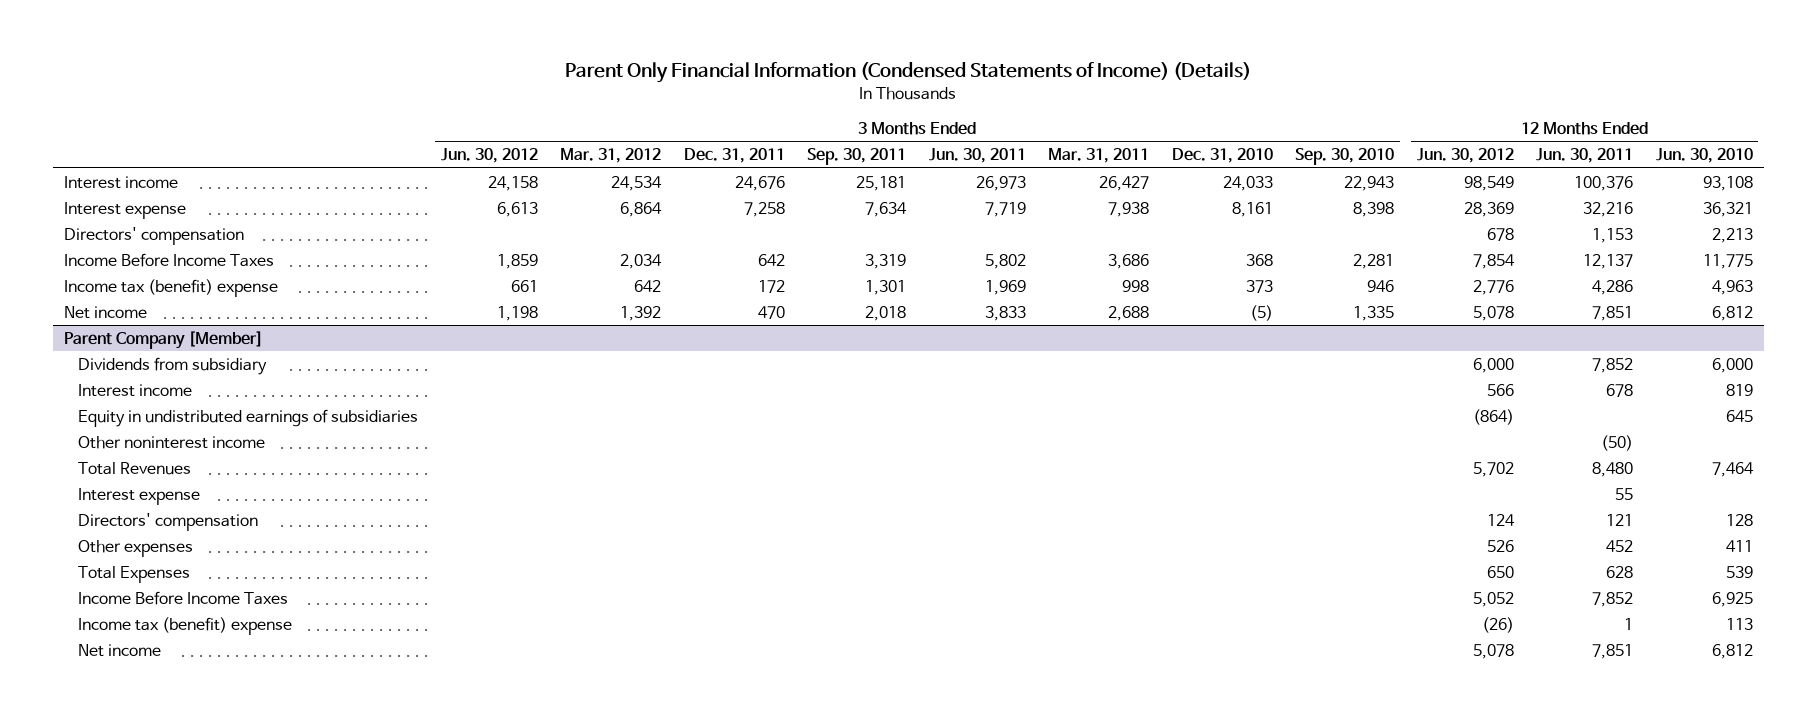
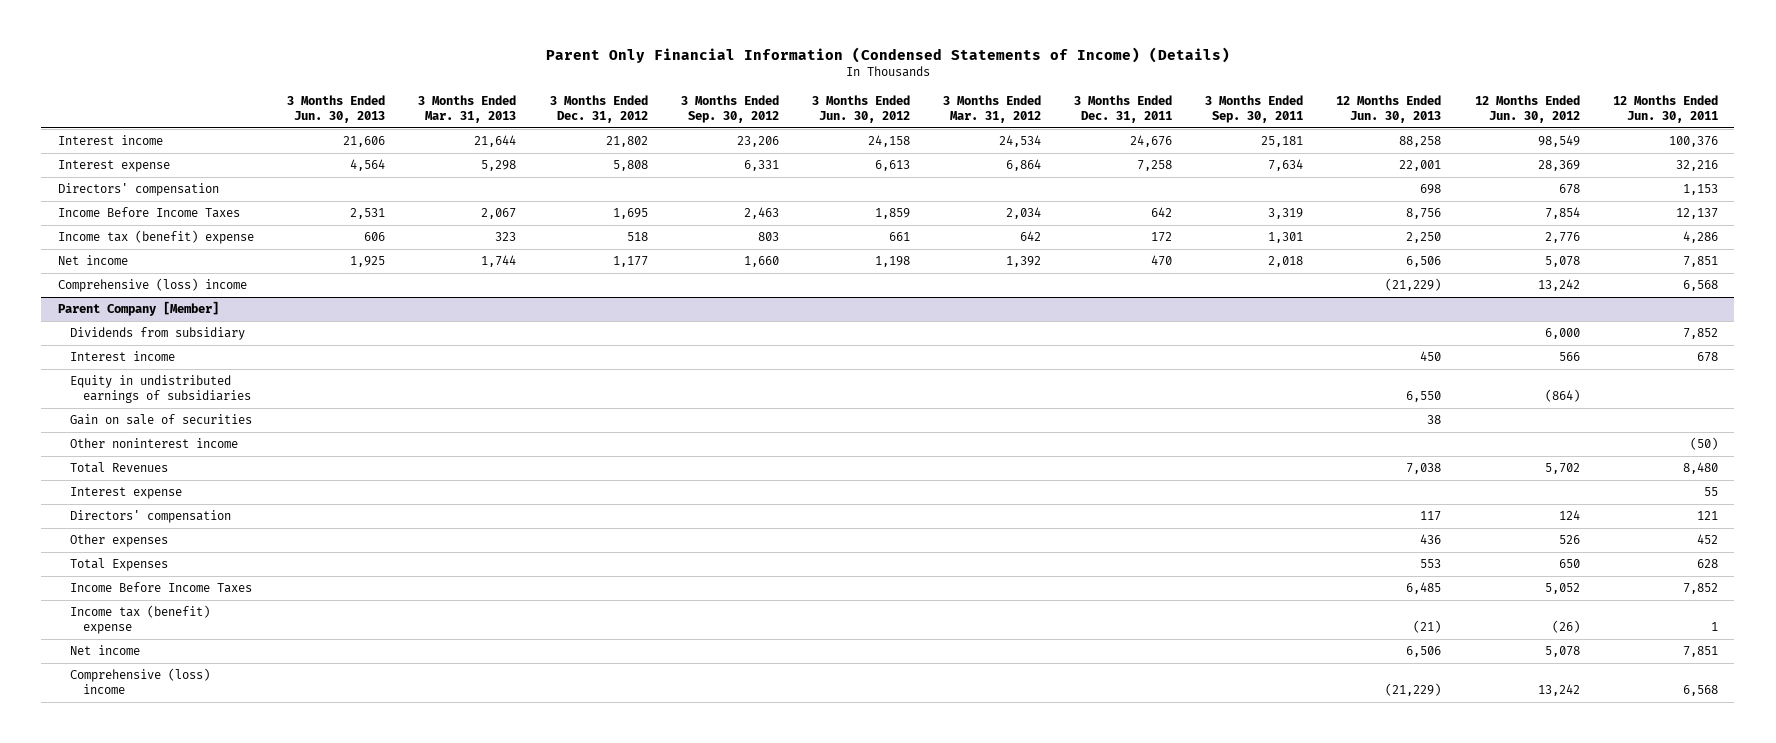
- | 3 Months Ended Jun. 30, 2012 | 3 Months Ended Mar. 31, 2012 | 3 Months Ended Dec. 31, 2011 | 3 Months Ended Sep. 30, 2011 | 3 Months Ended Jun. 30, 2011 | 3 Months Ended Mar. 31, 2011 | 3 Months Ended Dec. 31, 2010 | 3 Months Ended Sep. 30, 2010 | 12 Months Ended Jun. 30, 2012 | 12 Months Ended Jun. 30, 2011 | 12 Months Ended Jun. 30, 2010
+ | 3 Months Ended Jun. 30, 2013 | 3 Months Ended Mar. 31, 2013 | 3 Months Ended Dec. 31, 2012 | 3 Months Ended Sep. 30, 2012 | 3 Months Ended Jun. 30, 2012 | 3 Months Ended Mar. 31, 2012 | 3 Months Ended Dec. 31, 2011 | 3 Months Ended Sep. 30, 2011 | 12 Months Ended Jun. 30, 2013 | 12 Months Ended Jun. 30, 2012 | 12 Months Ended Jun. 30, 2011
+ Comprehensive (loss) income | | | | | | | | | (21,229) | 13,242 | 6,568
@ Parent Company [Member]
+ Gain on sale of securities | | | | | | | | | 38 | |
+ Comprehensive (loss) income | | | | | | | | | (21,229) | 13,242 | 6,568

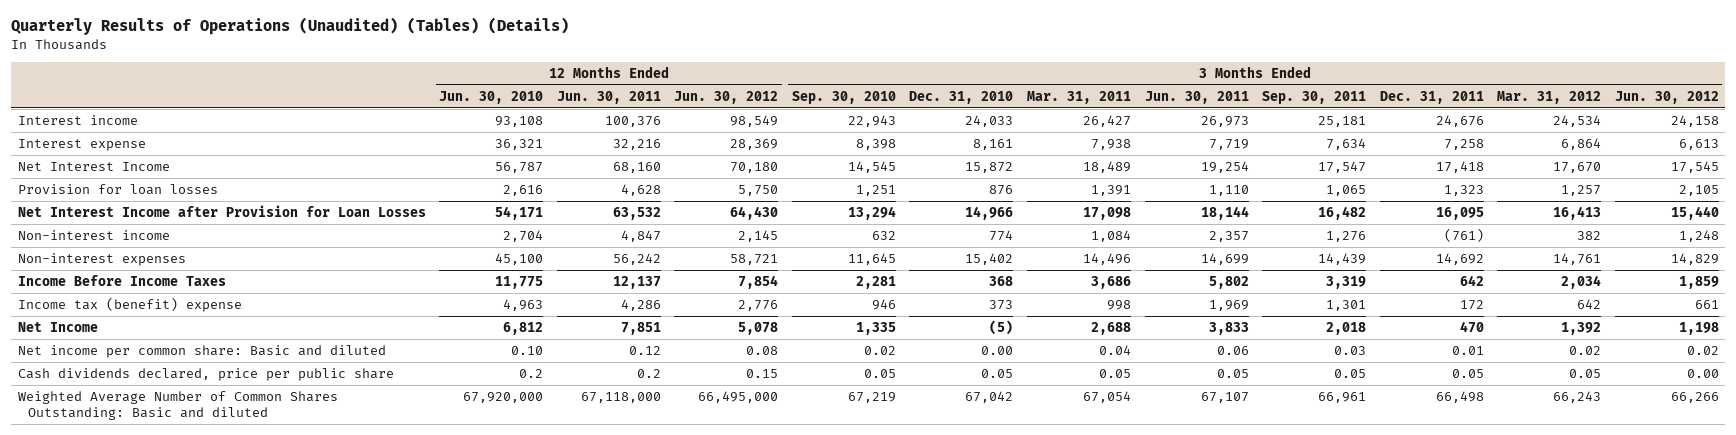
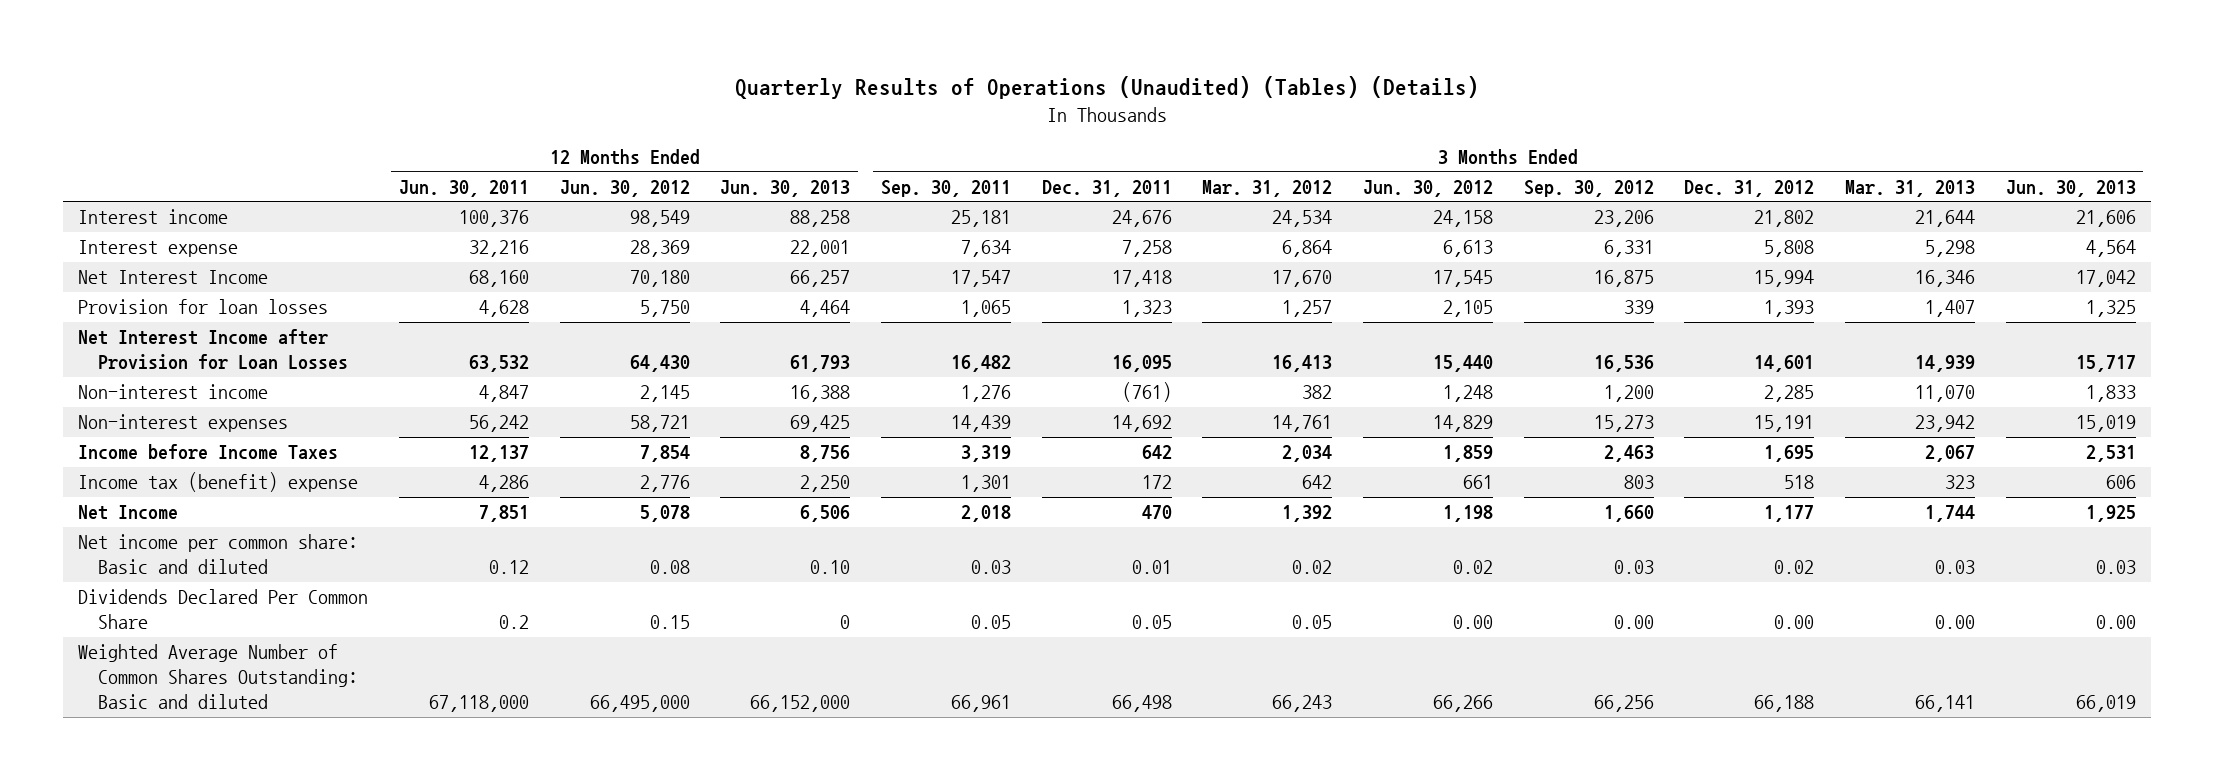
- | 12 Months Ended Jun. 30, 2010 | 12 Months Ended Jun. 30, 2011 | 12 Months Ended Jun. 30, 2012 | 3 Months Ended Sep. 30, 2010 | 3 Months Ended Dec. 31, 2010 | 3 Months Ended Mar. 31, 2011 | 3 Months Ended Jun. 30, 2011 | 3 Months Ended Sep. 30, 2011 | 3 Months Ended Dec. 31, 2011 | 3 Months Ended Mar. 31, 2012 | 3 Months Ended Jun. 30, 2012
+ | 12 Months Ended Jun. 30, 2011 | 12 Months Ended Jun. 30, 2012 | 12 Months Ended Jun. 30, 2013 | 3 Months Ended Sep. 30, 2011 | 3 Months Ended Dec. 31, 2011 | 3 Months Ended Mar. 31, 2012 | 3 Months Ended Jun. 30, 2012 | 3 Months Ended Sep. 30, 2012 | 3 Months Ended Dec. 31, 2012 | 3 Months Ended Mar. 31, 2013 | 3 Months Ended Jun. 30, 2013
- Income Before Income Taxes | 11,775 | 12,137 | 7,854 | 2,281 | 368 | 3,686 | 5,802 | 3,319 | 642 | 2,034 | 1,859
+ Income before Income Taxes | 12,137 | 7,854 | 8,756 | 3,319 | 642 | 2,034 | 1,859 | 2,463 | 1,695 | 2,067 | 2,531
- Cash dividends declared, price per public share | 0.2 | 0.2 | 0.15 | 0.05 | 0.05 | 0.05 | 0.05 | 0.05 | 0.05 | 0.05 | 0.00
+ Dividends Declared Per Common Share | 0.2 | 0.15 | 0 | 0.05 | 0.05 | 0.05 | 0.00 | 0.00 | 0.00 | 0.00 | 0.00

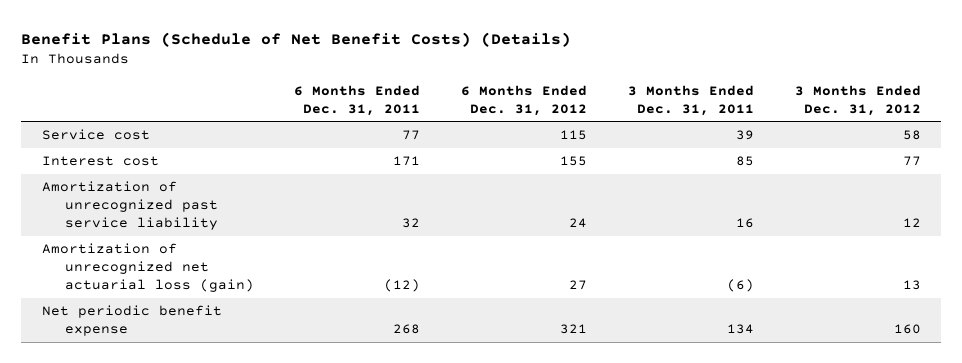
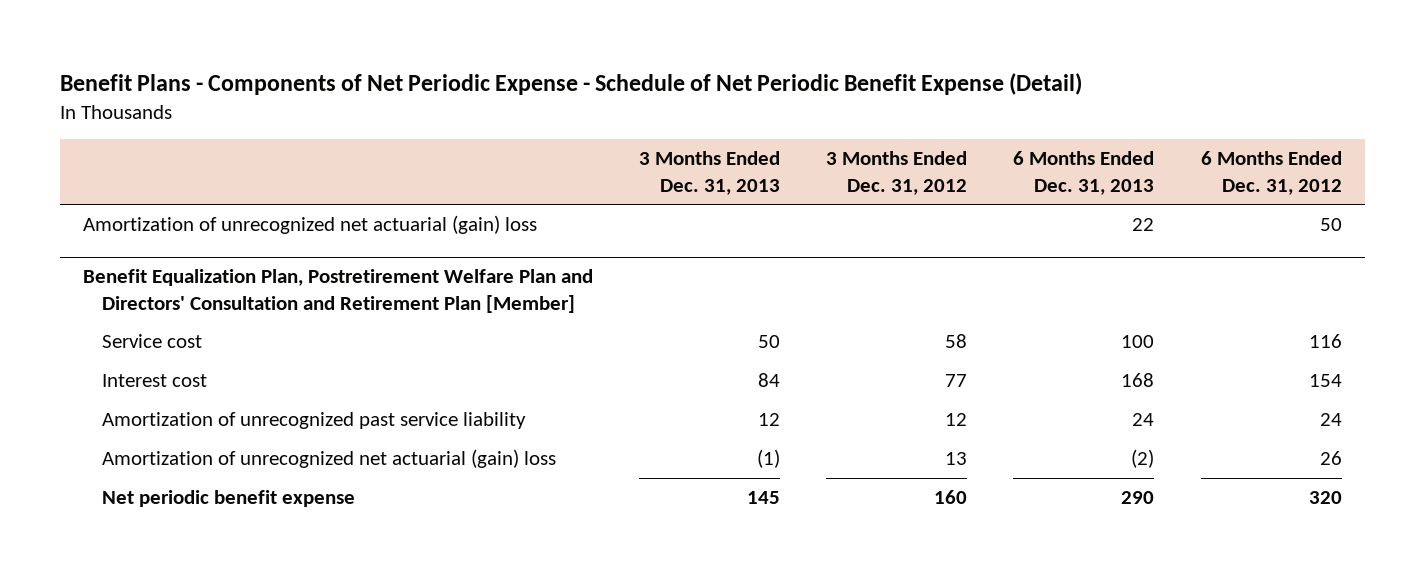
- Benefit Plans (Schedule of Net Benefit Costs) (Details)
+ Benefit Plans - Components of Net Periodic Expense - Schedule of Net Periodic Benefit Expense (Detail)
- | 6 Months Ended Dec. 31, 2011 | 6 Months Ended Dec. 31, 2012 | 3 Months Ended Dec. 31, 2011 | 3 Months Ended Dec. 31, 2012
+ | 3 Months Ended Dec. 31, 2013 | 3 Months Ended Dec. 31, 2012 | 6 Months Ended Dec. 31, 2013 | 6 Months Ended Dec. 31, 2012
- Service cost | 77 | 115 | 39 | 58
- Interest cost | 171 | 155 | 85 | 77
+ Amortization of unrecognized net actuarial (gain) loss | | | 22 | 50
+ Benefit Equalization Plan, Postretirement Welfare Plan and Directors' Consultation and Retirement Plan [Member]
+ Service cost | 50 | 58 | 100 | 116
+ Interest cost | 84 | 77 | 168 | 154
- Amortization of unrecognized net actuarial loss (gain) | (12) | 27 | (6) | 13
- Net periodic benefit expense | 268 | 321 | 134 | 160
+ Amortization of unrecognized net actuarial (gain) loss | (1) | 13 | (2) | 26
+ Net periodic benefit expense | 145 | 160 | 290 | 320

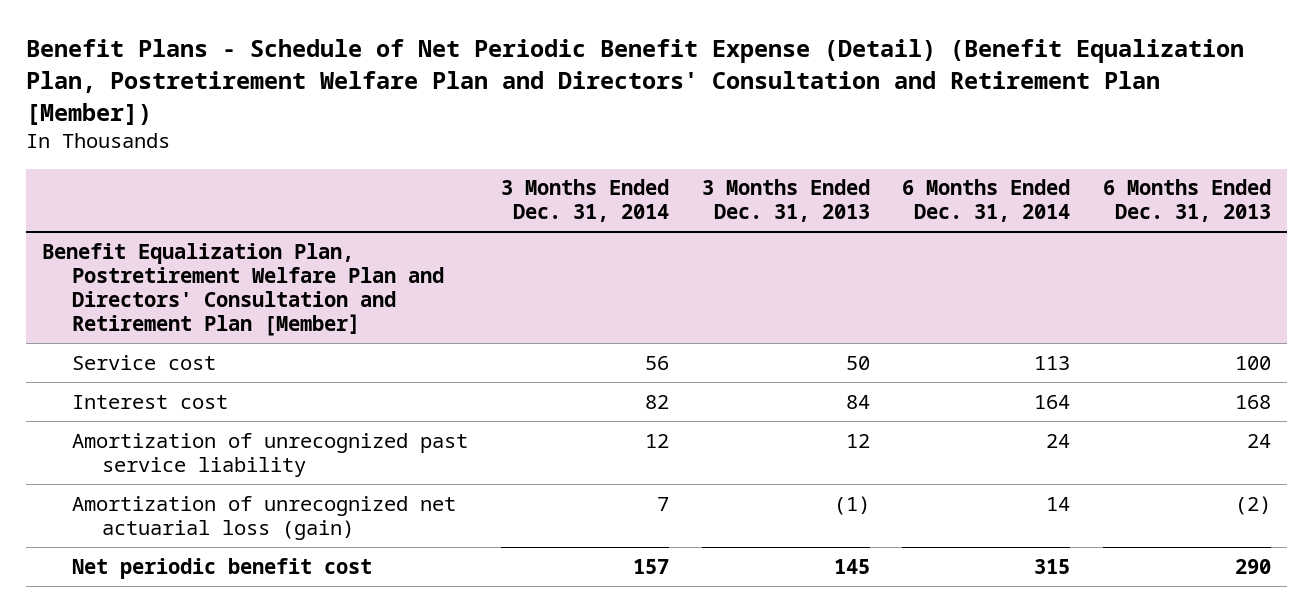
- Benefit Plans - Components of Net Periodic Expense - Schedule of Net Periodic Benefit Expense (Detail)
+ Benefit Plans - Schedule of Net Periodic Benefit Expense (Detail) (Benefit Equalization Plan, Postretirement Welfare Plan and Directors' Consultation and Retirement Plan [Member])
- | 3 Months Ended Dec. 31, 2013 | 3 Months Ended Dec. 31, 2012 | 6 Months Ended Dec. 31, 2013 | 6 Months Ended Dec. 31, 2012
+ | 3 Months Ended Dec. 31, 2014 | 3 Months Ended Dec. 31, 2013 | 6 Months Ended Dec. 31, 2014 | 6 Months Ended Dec. 31, 2013
- Amortization of unrecognized net actuarial (gain) loss | | | 22 | 50
@ Benefit Equalization Plan, Postretirement Welfare Plan and Directors' Consultation and Retirement Plan [Member]
- Amortization of unrecognized net actuarial (gain) loss | (1) | 13 | (2) | 26
- Net periodic benefit expense | 145 | 160 | 290 | 320
+ Amortization of unrecognized net actuarial loss (gain) | 7 | (1) | 14 | (2)
+ Net periodic benefit cost | 157 | 145 | 315 | 290

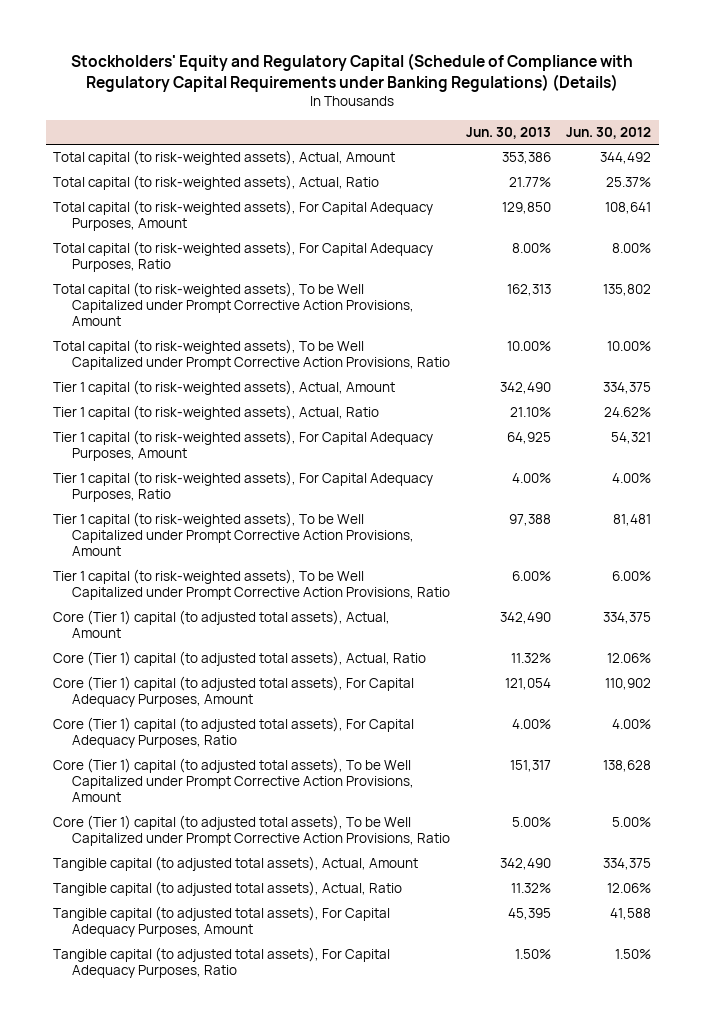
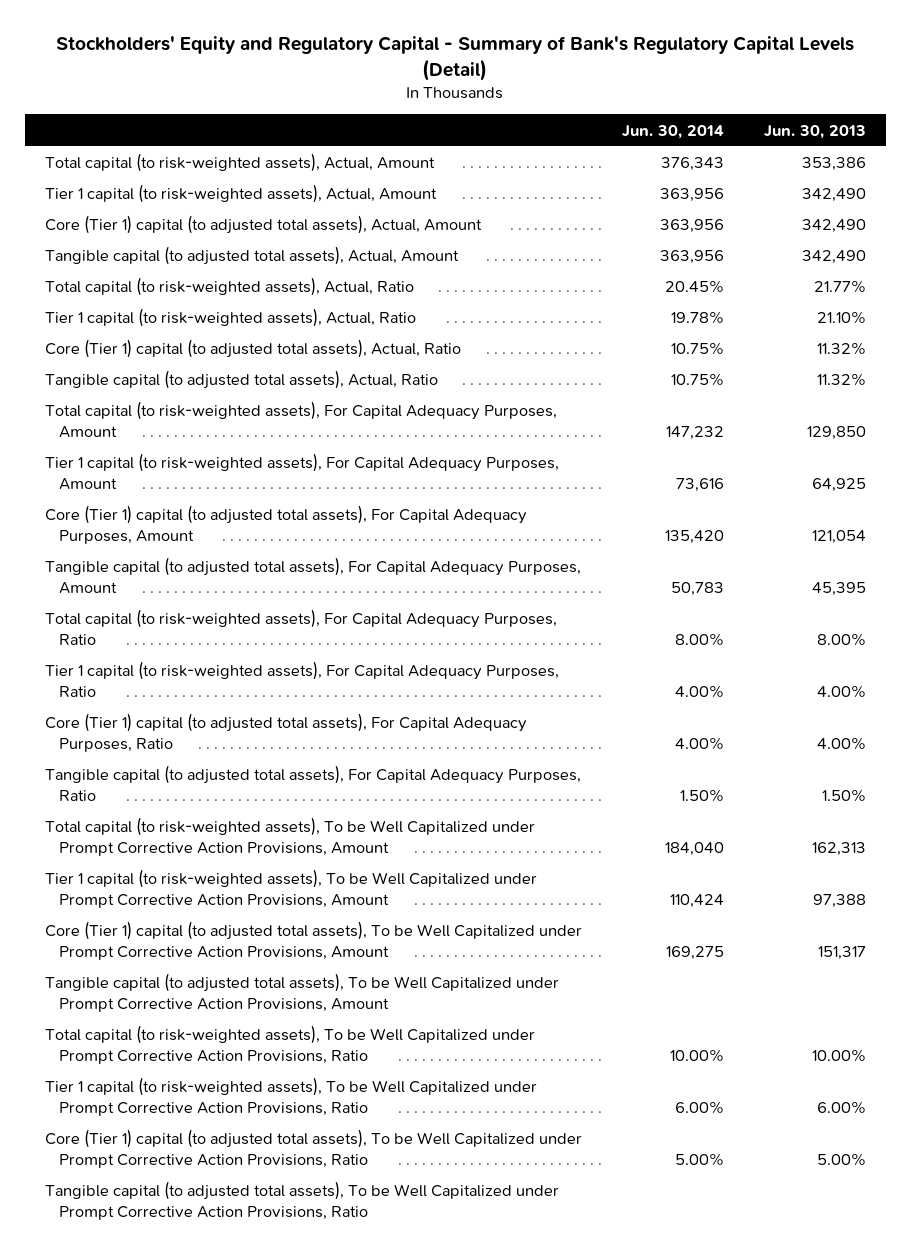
- Stockholders' Equity and Regulatory Capital (Schedule of Compliance with Regulatory Capital Requirements under Banking Regulations) (Details)
+ Stockholders' Equity and Regulatory Capital - Summary of Bank's Regulatory Capital Levels (Detail)
- | Jun. 30, 2013 | Jun. 30, 2012
+ | Jun. 30, 2014 | Jun. 30, 2013
moved up: Tangible capital (to adjusted total assets), Actual, Amount | 363,956 | 342,490
moved down: Total capital (to risk-weighted assets), Actual, Ratio | 20.45% | 21.77%
moved down: Tier 1 capital (to risk-weighted assets), Actual, Ratio | 19.78% | 21.10%
moved up: Tangible capital (to adjusted total assets), Actual, Ratio | 10.75% | 11.32%
moved down: Total capital (to risk-weighted assets), For Capital Adequacy Purposes, Amount | 147,232 | 129,850
moved down: Tier 1 capital (to risk-weighted assets), For Capital Adequacy Purposes, Amount | 73,616 | 64,925
moved up: Tangible capital (to adjusted total assets), For Capital Adequacy Purposes, Amount | 50,783 | 45,395
moved down: Total capital (to risk-weighted assets), For Capital Adequacy Purposes, Ratio | 8.00% | 8.00%
moved down: Tier 1 capital (to risk-weighted assets), For Capital Adequacy Purposes, Ratio | 4.00% | 4.00%
moved up: Tangible capital (to adjusted total assets), For Capital Adequacy Purposes, Ratio | 1.50% | 1.50%
moved down: Total capital (to risk-weighted assets), To be Well Capitalized under Prompt Corrective Action Provisions, Amount | 184,040 | 162,313
moved down: Tier 1 capital (to risk-weighted assets), To be Well Capitalized under Prompt Corrective Action Provisions, Amount | 110,424 | 97,388
+ Tangible capital (to adjusted total assets), To be Well Capitalized under Prompt Corrective Action Provisions, Amount
moved down: Total capital (to risk-weighted assets), To be Well Capitalized under Prompt Corrective Action Provisions, Ratio | 10.00% | 10.00%
moved down: Tier 1 capital (to risk-weighted assets), To be Well Capitalized under Prompt Corrective Action Provisions, Ratio | 6.00% | 6.00%
+ Tangible capital (to adjusted total assets), To be Well Capitalized under Prompt Corrective Action Provisions, Ratio

